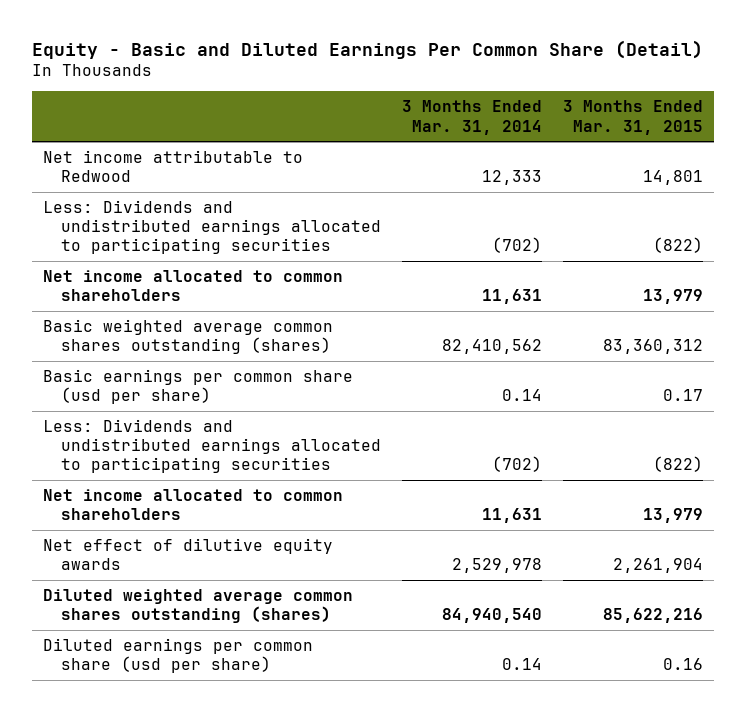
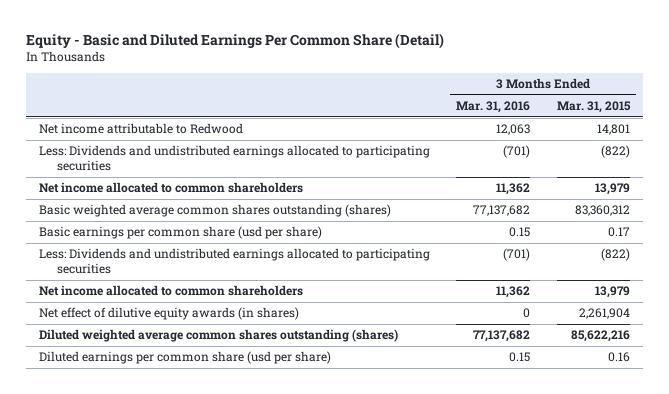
- | 3 Months Ended Mar. 31, 2014 | 3 Months Ended Mar. 31, 2015
+ | 3 Months Ended Mar. 31, 2016 | 3 Months Ended Mar. 31, 2015
- Net effect of dilutive equity awards | 2,529,978 | 2,261,904
+ Net effect of dilutive equity awards (in shares) | 0 | 2,261,904

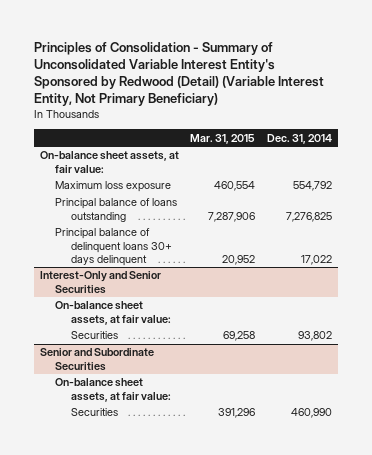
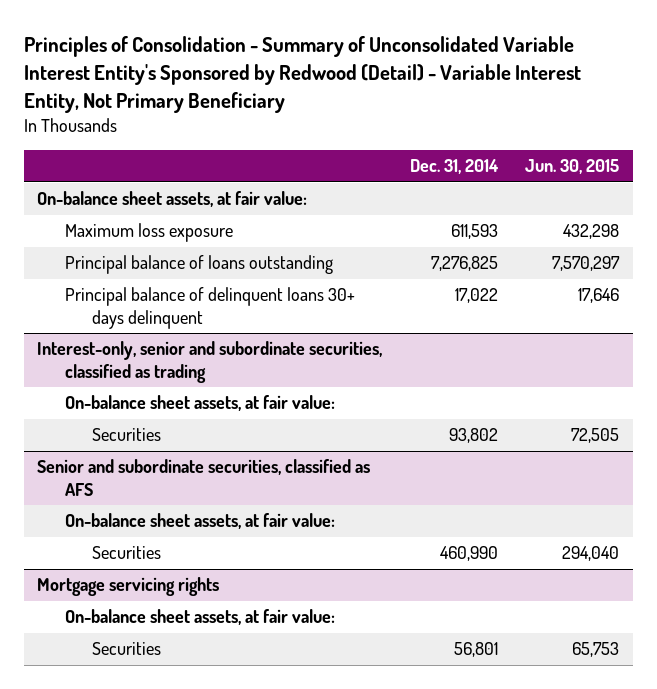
- Principles of Consolidation - Summary of Unconsolidated Variable Interest Entity's Sponsored by Redwood (Detail) (Variable Interest Entity, Not Primary Beneficiary)
+ Principles of Consolidation - Summary of Unconsolidated Variable Interest Entity's Sponsored by Redwood (Detail) - Variable Interest Entity, Not Primary Beneficiary
- | Mar. 31, 2015 | Dec. 31, 2014
+ | Dec. 31, 2014 | Jun. 30, 2015
- Maximum loss exposure | 460,554 | 554,792
+ Maximum loss exposure | 611,593 | 432,298
- Interest-Only and Senior Securities
+ Interest-only, senior and subordinate securities, classified as trading
- Senior and Subordinate Securities
+ Senior and subordinate securities, classified as AFS
+ Mortgage servicing rights
+ On-balance sheet assets, at fair value:
+ Securities | 56,801 | 65,753

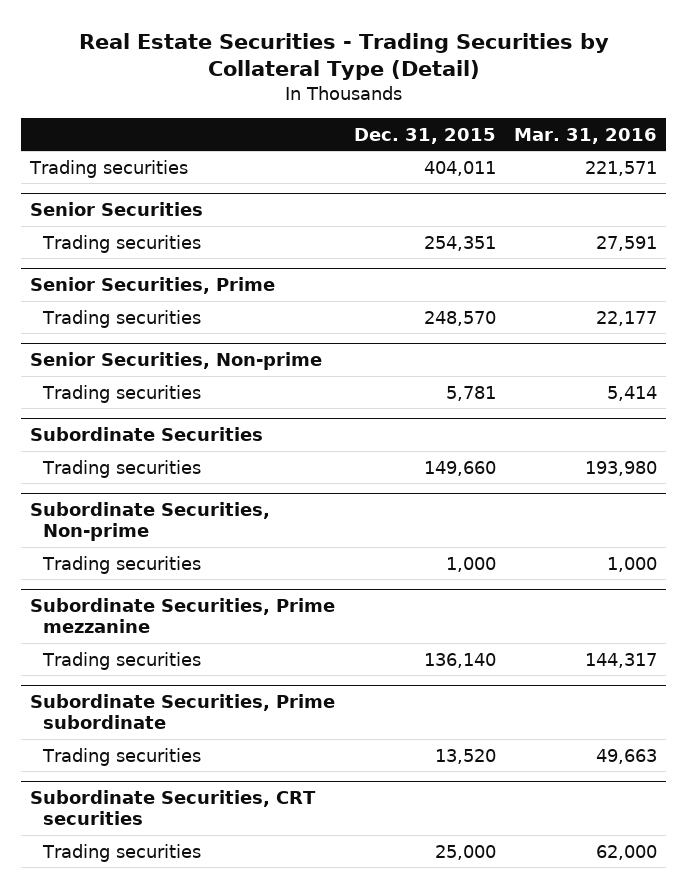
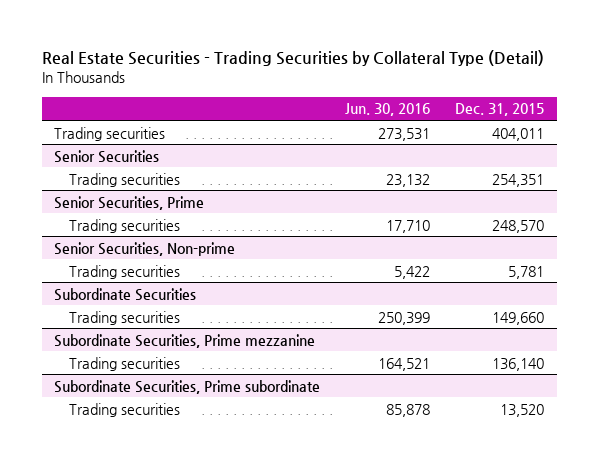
- | Dec. 31, 2015 | Mar. 31, 2016
+ | Jun. 30, 2016 | Dec. 31, 2015
- Subordinate Securities, Non-prime
- Trading securities | 1,000 | 1,000
- Subordinate Securities, CRT securities
- Trading securities | 25,000 | 62,000

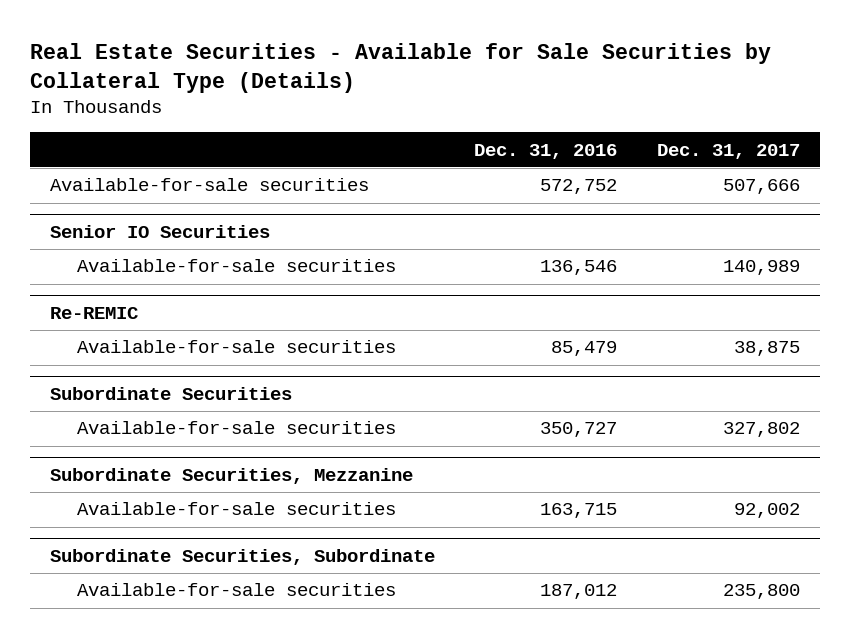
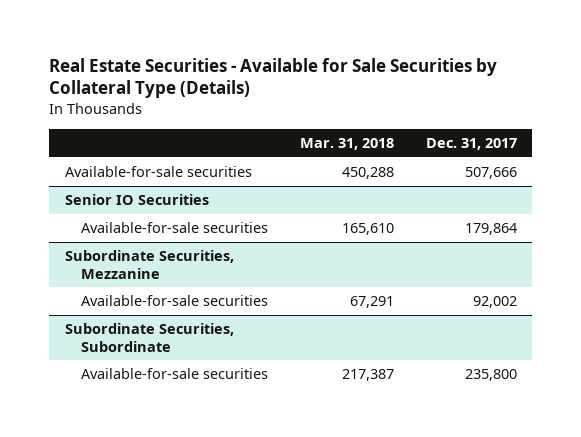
- | Dec. 31, 2016 | Dec. 31, 2017
+ | Mar. 31, 2018 | Dec. 31, 2017
@ Senior IO Securities
- Available-for-sale securities | 136,546 | 140,989
- Re-REMIC
- Available-for-sale securities | 85,479 | 38,875
- Subordinate Securities
- Available-for-sale securities | 350,727 | 327,802
@ Senior IO Securities
+ Available-for-sale securities | 165,610 | 179,864

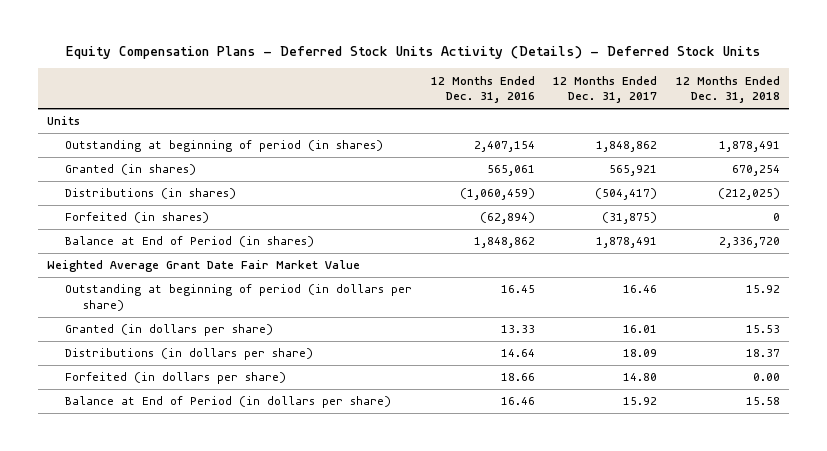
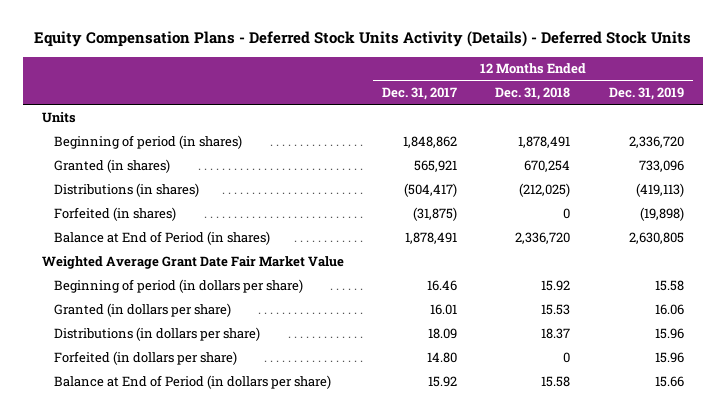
- | 12 Months Ended Dec. 31, 2016 | 12 Months Ended Dec. 31, 2017 | 12 Months Ended Dec. 31, 2018
+ | 12 Months Ended Dec. 31, 2017 | 12 Months Ended Dec. 31, 2018 | 12 Months Ended Dec. 31, 2019
- Outstanding at beginning of period (in shares) | 2,407,154 | 1,848,862 | 1,878,491
+ Beginning of period (in shares) | 1,848,862 | 1,878,491 | 2,336,720
- Outstanding at beginning of period (in dollars per share) | 16.45 | 16.46 | 15.92
+ Beginning of period (in dollars per share) | 16.46 | 15.92 | 15.58
- Forfeited (in dollars per share) | 18.66 | 14.80 | 0.00
+ Forfeited (in dollars per share) | 14.80 | 0 | 15.96

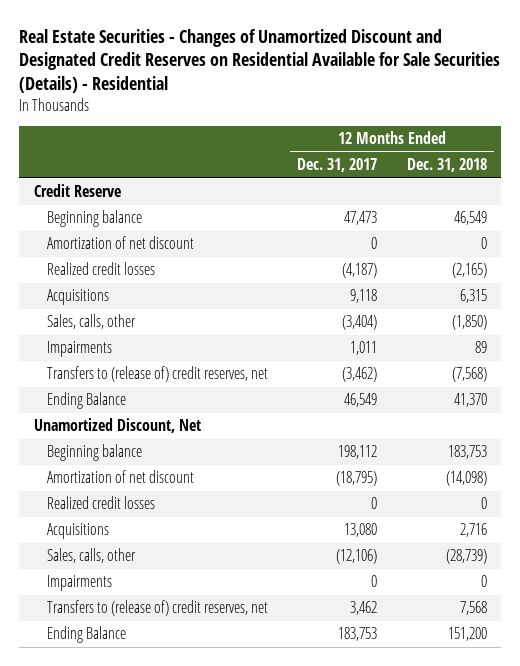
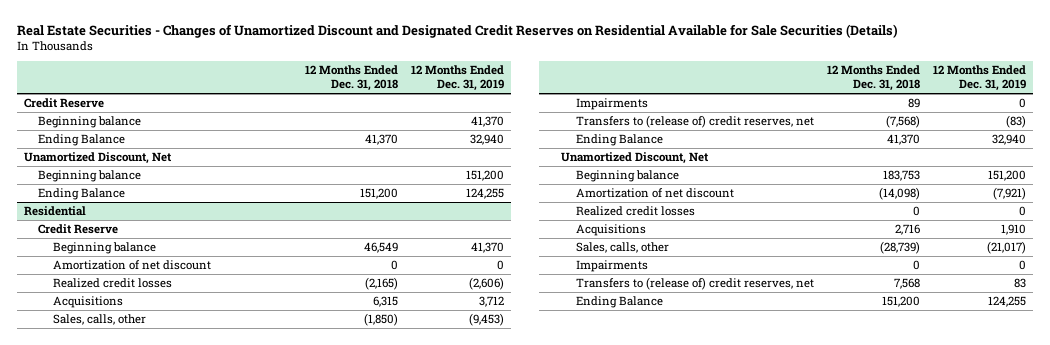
- Real Estate Securities - Changes of Unamortized Discount and Designated Credit Reserves on Residential Available for Sale Securities (Details) - Residential
+ Real Estate Securities - Changes of Unamortized Discount and Designated Credit Reserves on Residential Available for Sale Securities (Details)
- | 12 Months Ended Dec. 31, 2017 | 12 Months Ended Dec. 31, 2018
+ | 12 Months Ended Dec. 31, 2018 | 12 Months Ended Dec. 31, 2019
+ Beginning balance | | 41,370
+ Ending Balance | 41,370 | 32,940
+ Unamortized Discount, Net
+ Beginning balance | | 151,200
+ Ending Balance | 151,200 | 124,255
+ Residential
+ Credit Reserve

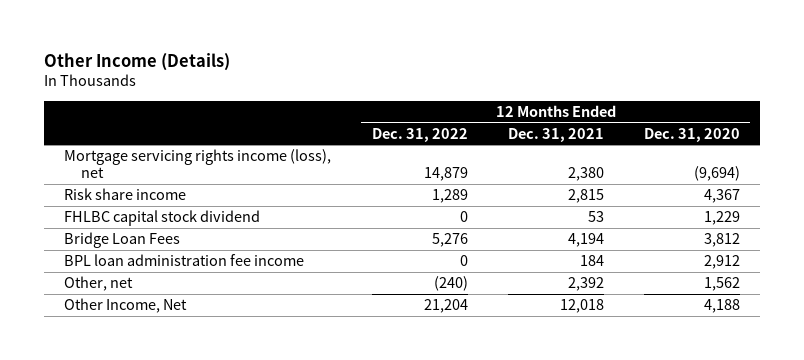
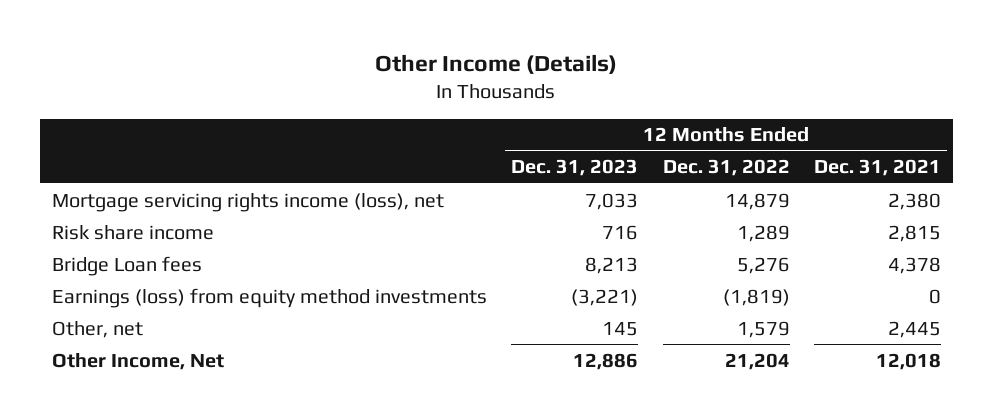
- | 12 Months Ended Dec. 31, 2022 | 12 Months Ended Dec. 31, 2021 | 12 Months Ended Dec. 31, 2020
+ | 12 Months Ended Dec. 31, 2023 | 12 Months Ended Dec. 31, 2022 | 12 Months Ended Dec. 31, 2021
- FHLBC capital stock dividend | 0 | 53 | 1,229
- Bridge Loan Fees | 5,276 | 4,194 | 3,812
- BPL loan administration fee income | 0 | 184 | 2,912
- Other, net | (240) | 2,392 | 1,562
+ Bridge Loan fees | 8,213 | 5,276 | 4,378
+ Earnings (loss) from equity method investments | (3,221) | (1,819) | 0
+ Other, net | 145 | 1,579 | 2,445

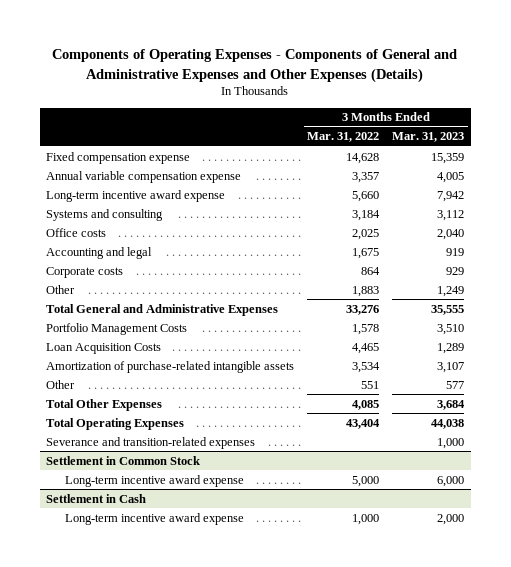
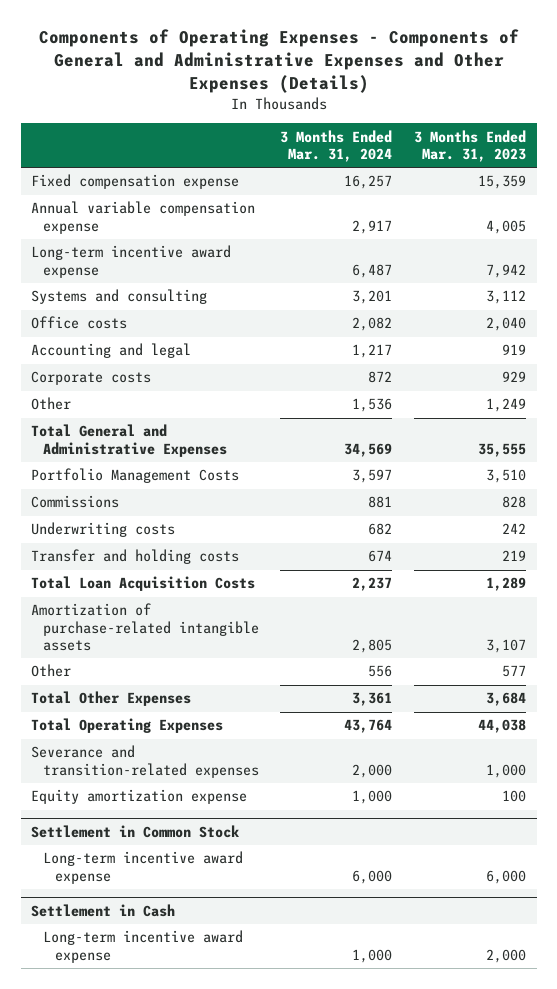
- | 3 Months Ended Mar. 31, 2022 | 3 Months Ended Mar. 31, 2023
+ | 3 Months Ended Mar. 31, 2024 | 3 Months Ended Mar. 31, 2023
- Loan Acquisition Costs | 4,465 | 1,289
+ Commissions | 881 | 828
+ Underwriting costs | 682 | 242
+ Transfer and holding costs | 674 | 219
+ Total Loan Acquisition Costs | 2,237 | 1,289
+ Equity amortization expense | 1,000 | 100

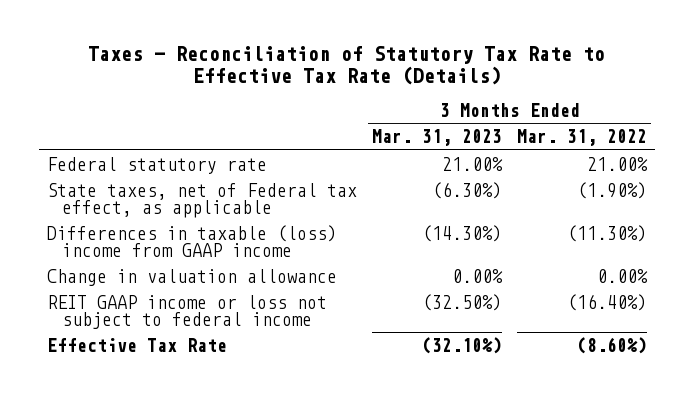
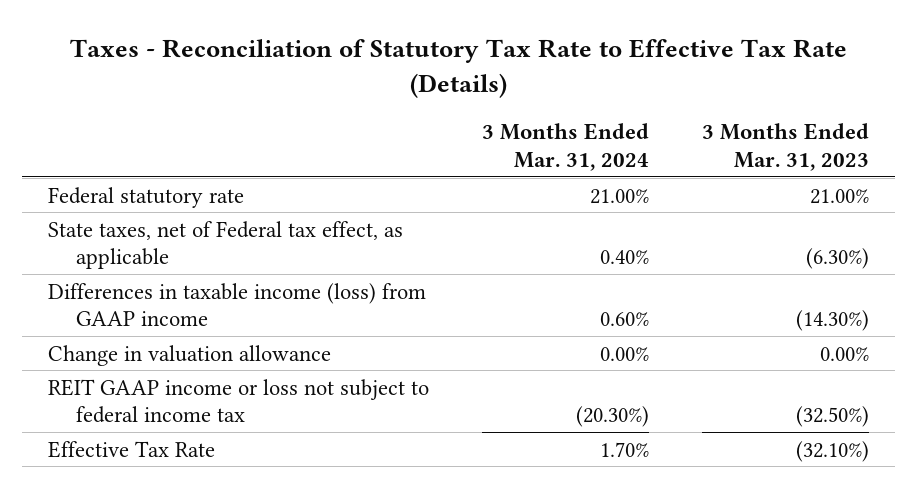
- | 3 Months Ended Mar. 31, 2023 | 3 Months Ended Mar. 31, 2022
+ | 3 Months Ended Mar. 31, 2024 | 3 Months Ended Mar. 31, 2023
- Differences in taxable (loss) income from GAAP income | (14.30%) | (11.30%)
+ Differences in taxable income (loss) from GAAP income | 0.60% | (14.30%)
- REIT GAAP income or loss not subject to federal income | (32.50%) | (16.40%)
+ REIT GAAP income or loss not subject to federal income tax | (20.30%) | (32.50%)

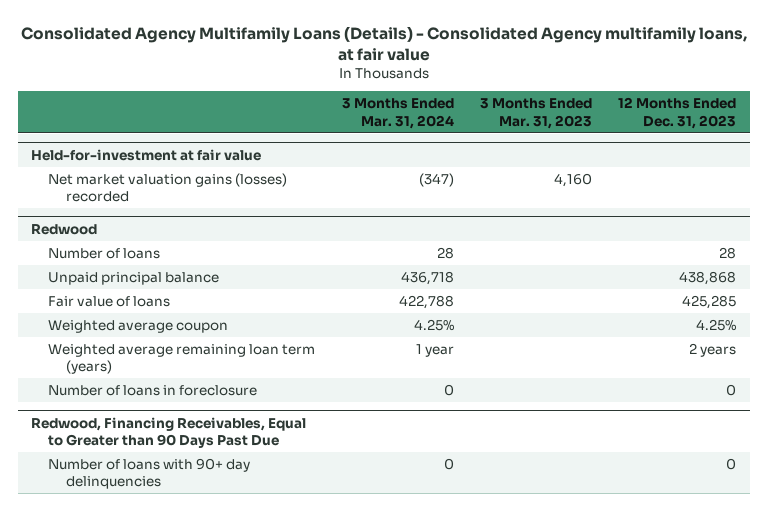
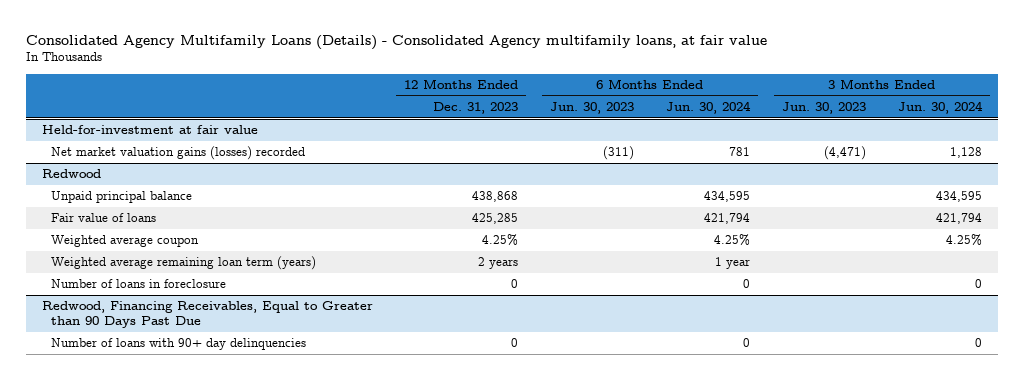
- | 3 Months Ended Mar. 31, 2024 | 3 Months Ended Mar. 31, 2023 | 12 Months Ended Dec. 31, 2023
+ | 12 Months Ended Dec. 31, 2023 | 6 Months Ended Jun. 30, 2023 | 6 Months Ended Jun. 30, 2024 | 3 Months Ended Jun. 30, 2023 | 3 Months Ended Jun. 30, 2024
@ Redwood
- Number of loans | 28 | | 28

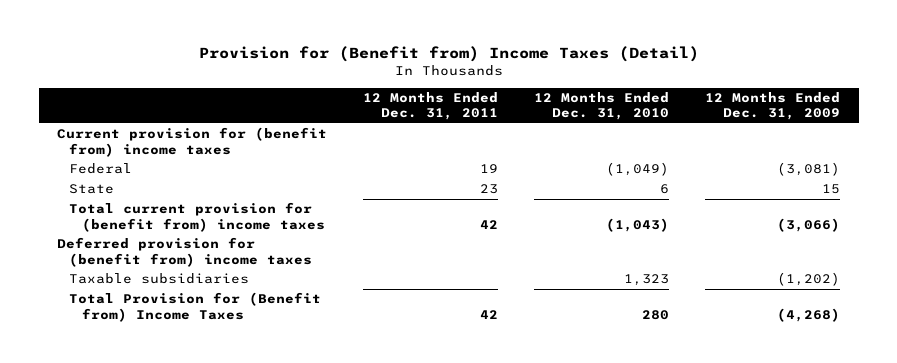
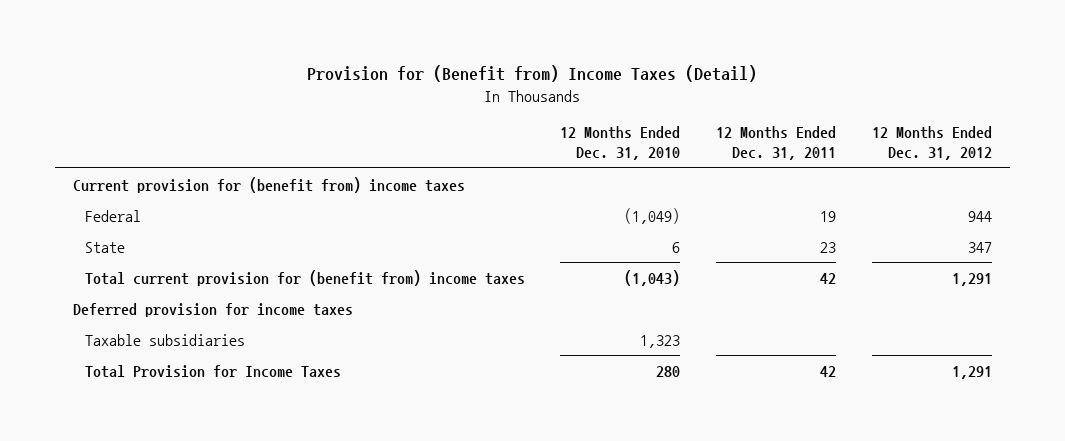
- | 12 Months Ended Dec. 31, 2011 | 12 Months Ended Dec. 31, 2010 | 12 Months Ended Dec. 31, 2009
+ | 12 Months Ended Dec. 31, 2010 | 12 Months Ended Dec. 31, 2011 | 12 Months Ended Dec. 31, 2012
- Deferred provision for (benefit from) income taxes
+ Deferred provision for income taxes
- Total Provision for (Benefit from) Income Taxes | 42 | 280 | (4,268)
+ Total Provision for Income Taxes | 280 | 42 | 1,291

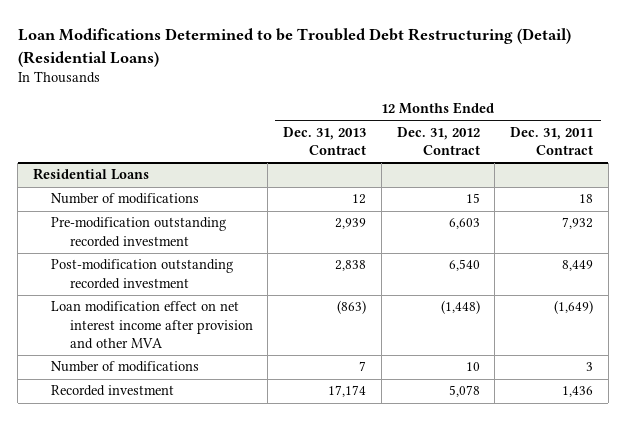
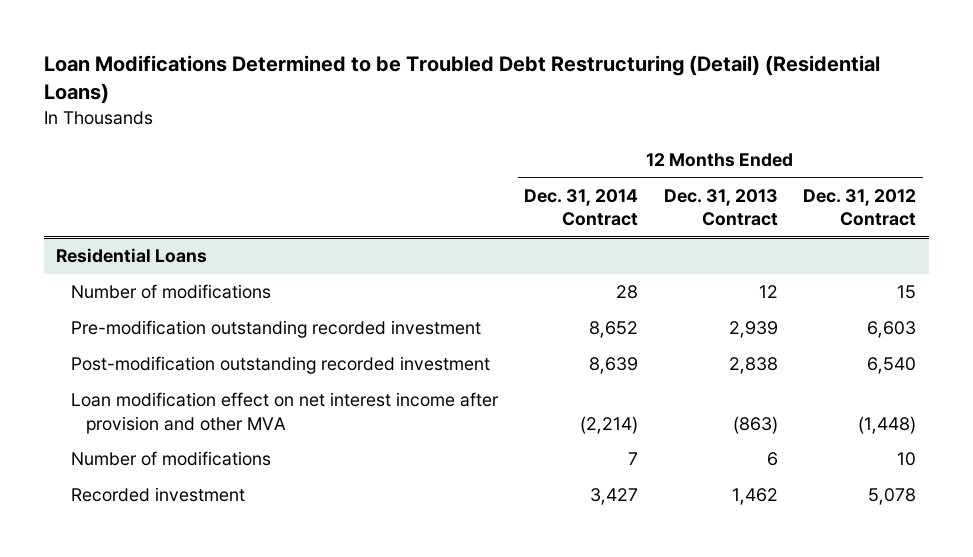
- | 12 Months Ended Dec. 31, 2013 Contract | 12 Months Ended Dec. 31, 2012 Contract | 12 Months Ended Dec. 31, 2011 Contract
+ | 12 Months Ended Dec. 31, 2014 Contract | 12 Months Ended Dec. 31, 2013 Contract | 12 Months Ended Dec. 31, 2012 Contract
@ Residential Loans
- Number of modifications | 7 | 10 | 3
- Recorded investment | 17,174 | 5,078 | 1,436
+ Number of modifications | 7 | 6 | 10
+ Recorded investment | 3,427 | 1,462 | 5,078

